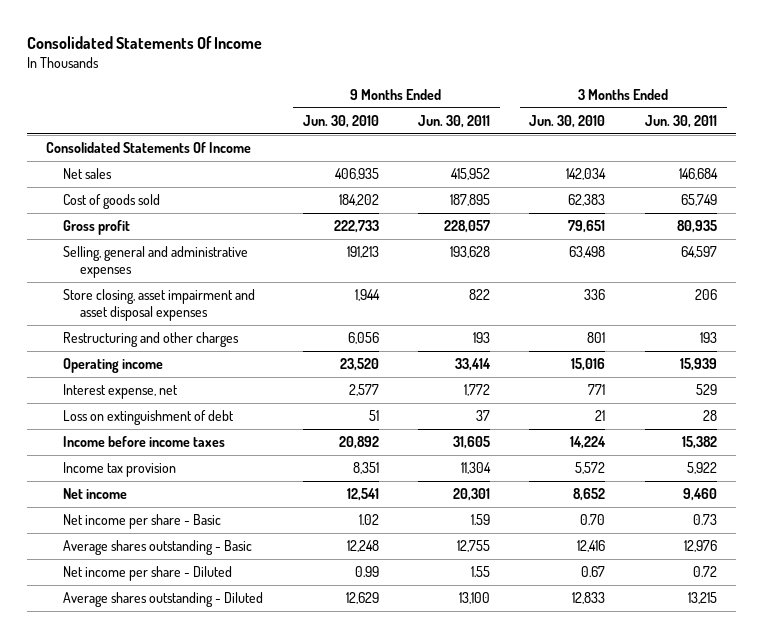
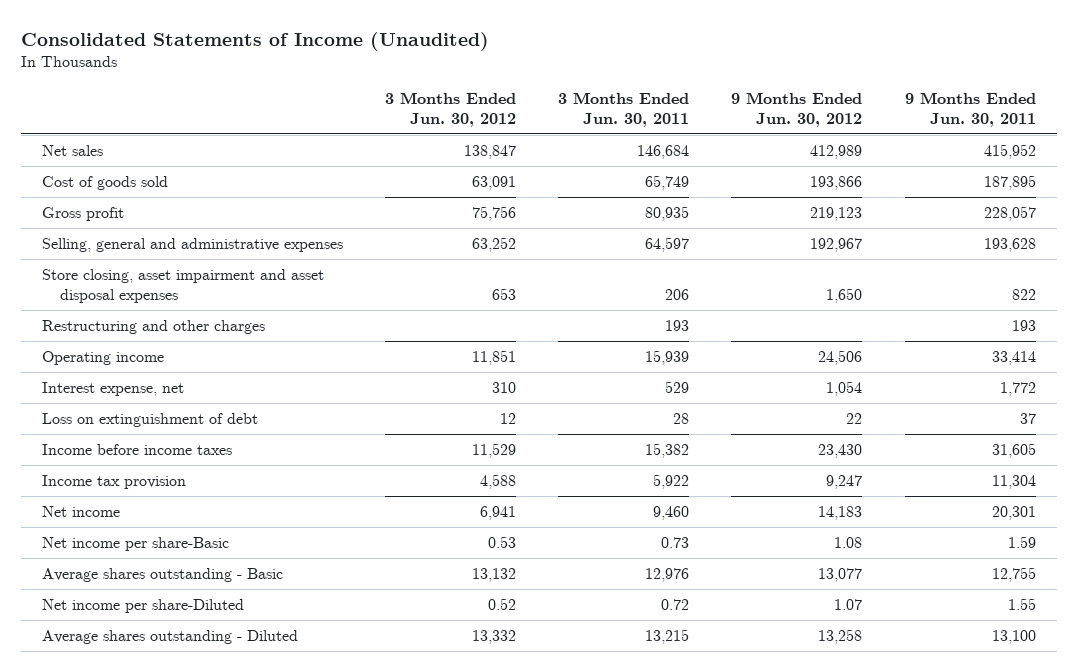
- Consolidated Statements Of Income
+ Consolidated Statements of Income (Unaudited)
- | 9 Months Ended Jun. 30, 2010 | 9 Months Ended Jun. 30, 2011 | 3 Months Ended Jun. 30, 2010 | 3 Months Ended Jun. 30, 2011
+ | 3 Months Ended Jun. 30, 2012 | 3 Months Ended Jun. 30, 2011 | 9 Months Ended Jun. 30, 2012 | 9 Months Ended Jun. 30, 2011
- Consolidated Statements Of Income
- Net income per share - Basic | 1.02 | 1.59 | 0.70 | 0.73
+ Net income per share-Basic | 0.53 | 0.73 | 1.08 | 1.59
- Net income per share - Diluted | 0.99 | 1.55 | 0.67 | 0.72
+ Net income per share-Diluted | 0.52 | 0.72 | 1.07 | 1.55

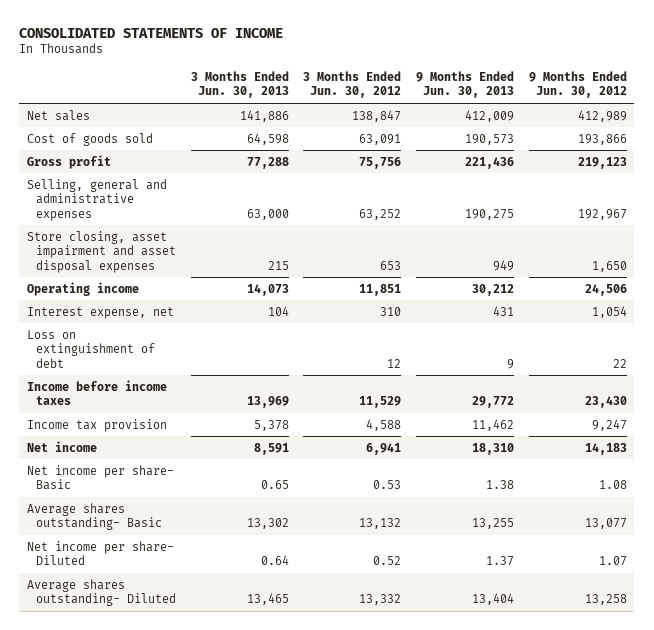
- Consolidated Statements of Income (Unaudited)
+ CONSOLIDATED STATEMENTS OF INCOME
- | 3 Months Ended Jun. 30, 2012 | 3 Months Ended Jun. 30, 2011 | 9 Months Ended Jun. 30, 2012 | 9 Months Ended Jun. 30, 2011
+ | 3 Months Ended Jun. 30, 2013 | 3 Months Ended Jun. 30, 2012 | 9 Months Ended Jun. 30, 2013 | 9 Months Ended Jun. 30, 2012
- Restructuring and other charges | | 193 | | 193
- Net income per share-Basic | 0.53 | 0.73 | 1.08 | 1.59
- Average shares outstanding - Basic | 13,132 | 12,976 | 13,077 | 12,755
- Net income per share-Diluted | 0.52 | 0.72 | 1.07 | 1.55
- Average shares outstanding - Diluted | 13,332 | 13,215 | 13,258 | 13,100
+ Net income per share- Basic | 0.65 | 0.53 | 1.38 | 1.08
+ Average shares outstanding- Basic | 13,302 | 13,132 | 13,255 | 13,077
+ Net income per share- Diluted | 0.64 | 0.52 | 1.37 | 1.07
+ Average shares outstanding- Diluted | 13,465 | 13,332 | 13,404 | 13,258

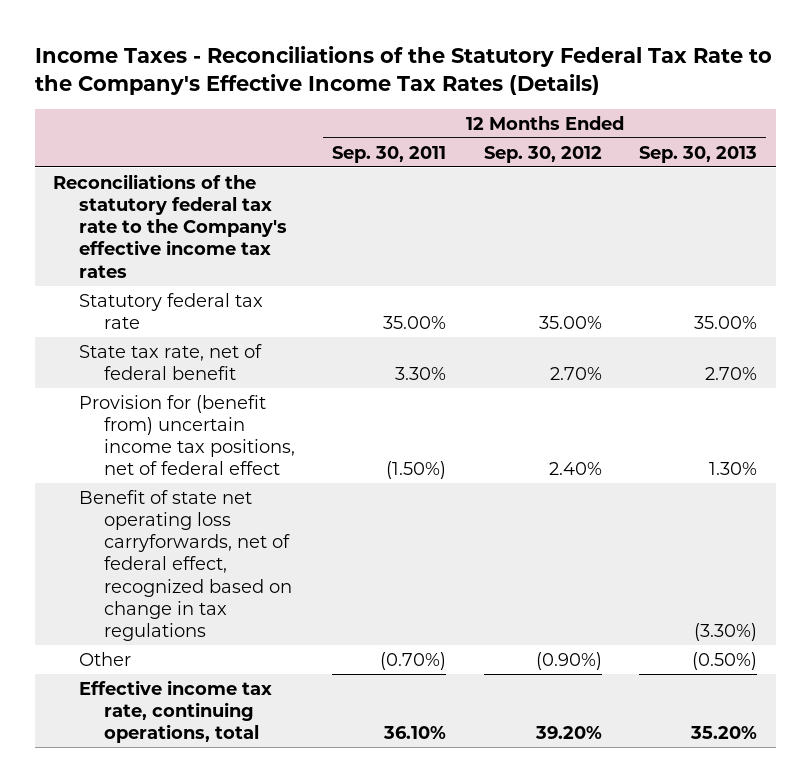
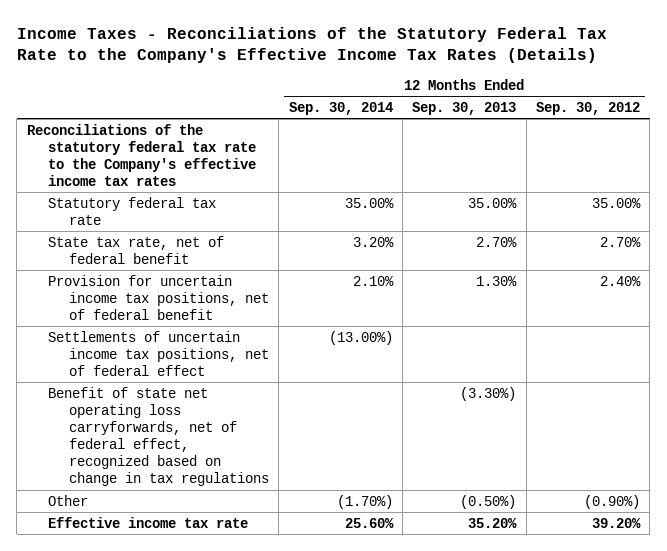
- | 12 Months Ended Sep. 30, 2011 | 12 Months Ended Sep. 30, 2012 | 12 Months Ended Sep. 30, 2013
+ | 12 Months Ended Sep. 30, 2014 | 12 Months Ended Sep. 30, 2013 | 12 Months Ended Sep. 30, 2012
- Provision for (benefit from) uncertain income tax positions, net of federal effect | (1.50%) | 2.40% | 1.30%
+ Provision for uncertain income tax positions, net of federal benefit | 2.10% | 1.30% | 2.40%
+ Settlements of uncertain income tax positions, net of federal effect | (13.00%) | |
- Effective income tax rate, continuing operations, total | 36.10% | 39.20% | 35.20%
+ Effective income tax rate | 25.60% | 35.20% | 39.20%

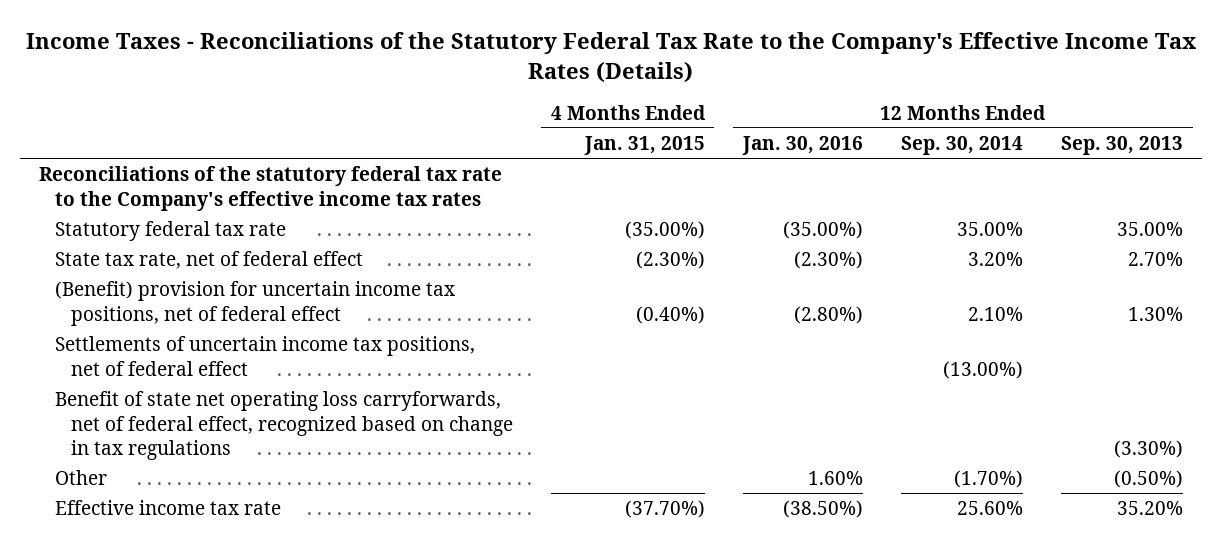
- | 12 Months Ended Sep. 30, 2014 | 12 Months Ended Sep. 30, 2013 | 12 Months Ended Sep. 30, 2012
+ | 4 Months Ended Jan. 31, 2015 | 12 Months Ended Jan. 30, 2016 | 12 Months Ended Sep. 30, 2014 | 12 Months Ended Sep. 30, 2013
- State tax rate, net of federal benefit | 3.20% | 2.70% | 2.70%
- Provision for uncertain income tax positions, net of federal benefit | 2.10% | 1.30% | 2.40%
+ State tax rate, net of federal effect | (2.30%) | (2.30%) | 3.20% | 2.70%
+ (Benefit) provision for uncertain income tax positions, net of federal effect | (0.40%) | (2.80%) | 2.10% | 1.30%

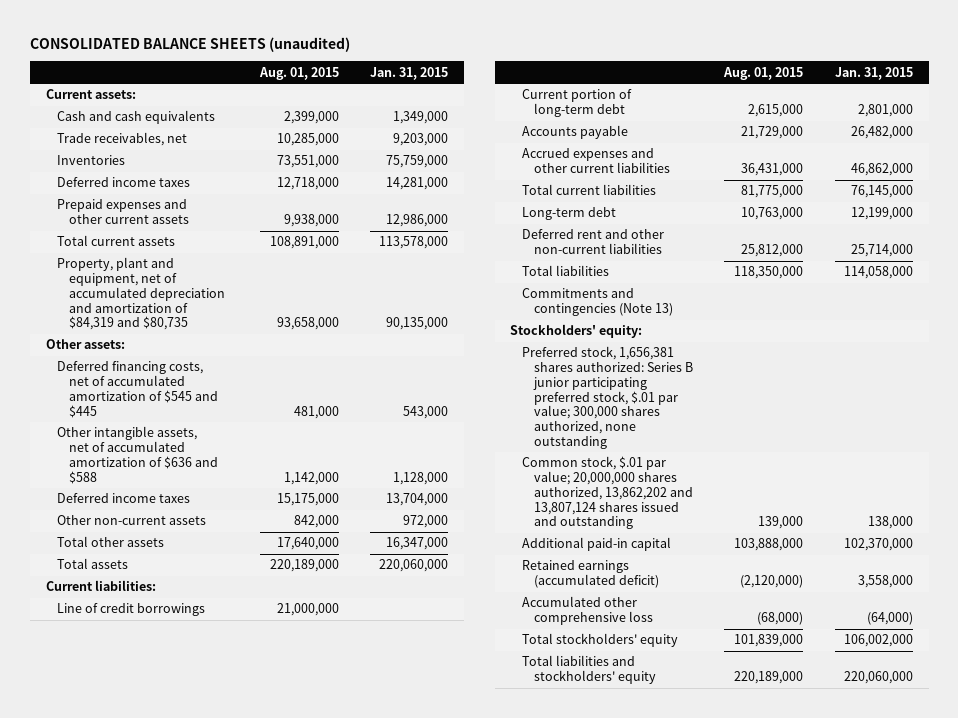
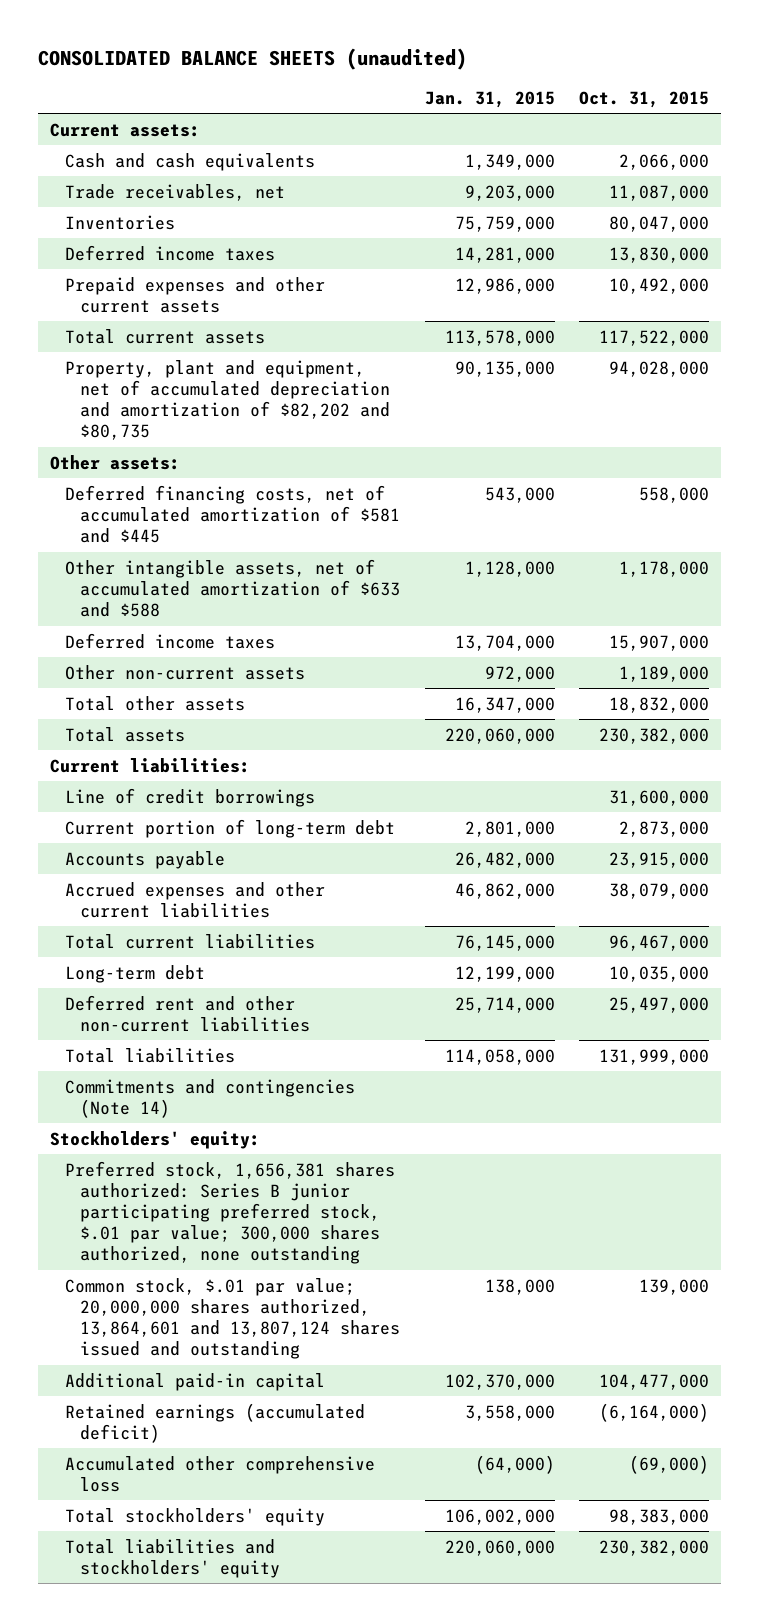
- | Aug. 01, 2015 | Jan. 31, 2015
+ | Jan. 31, 2015 | Oct. 31, 2015
- Property, plant and equipment, net of accumulated depreciation and amortization of $84,319 and $80,735 | 93,658,000 | 90,135,000
+ Property, plant and equipment, net of accumulated depreciation and amortization of $82,202 and $80,735 | 90,135,000 | 94,028,000
- Deferred financing costs, net of accumulated amortization of $545 and $445 | 481,000 | 543,000
- Other intangible assets, net of accumulated amortization of $636 and $588 | 1,142,000 | 1,128,000
+ Deferred financing costs, net of accumulated amortization of $581 and $445 | 543,000 | 558,000
+ Other intangible assets, net of accumulated amortization of $633 and $588 | 1,128,000 | 1,178,000
- Commitments and contingencies (Note 13)
+ Commitments and contingencies (Note 14)
- Common stock, $.01 par value; 20,000,000 shares authorized, 13,862,202 and 13,807,124 shares issued and outstanding | 139,000 | 138,000
+ Common stock, $.01 par value; 20,000,000 shares authorized, 13,864,601 and 13,807,124 shares issued and outstanding | 138,000 | 139,000

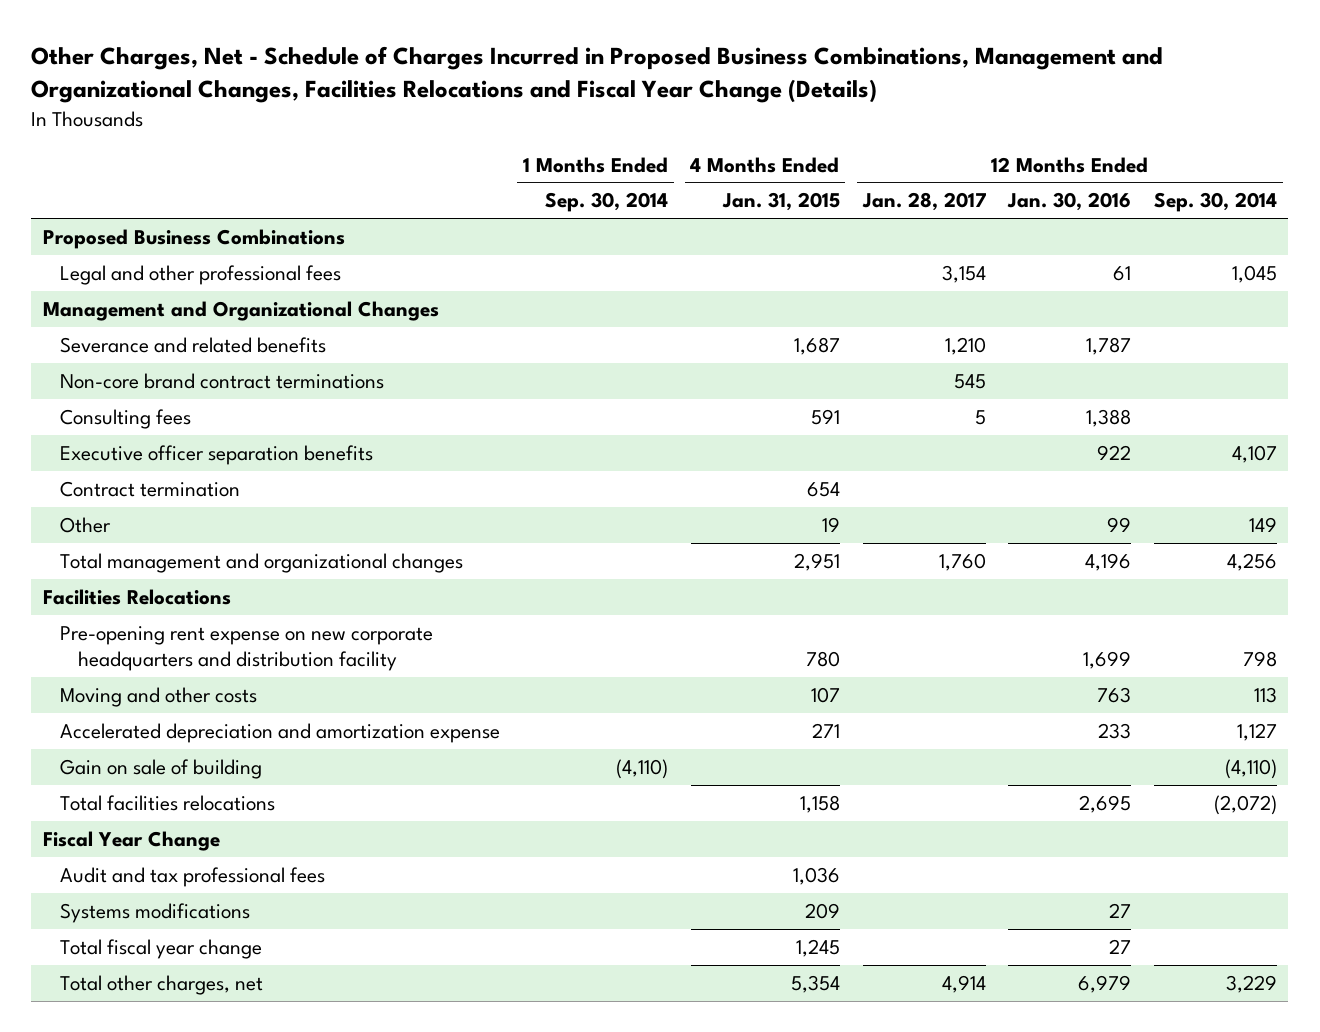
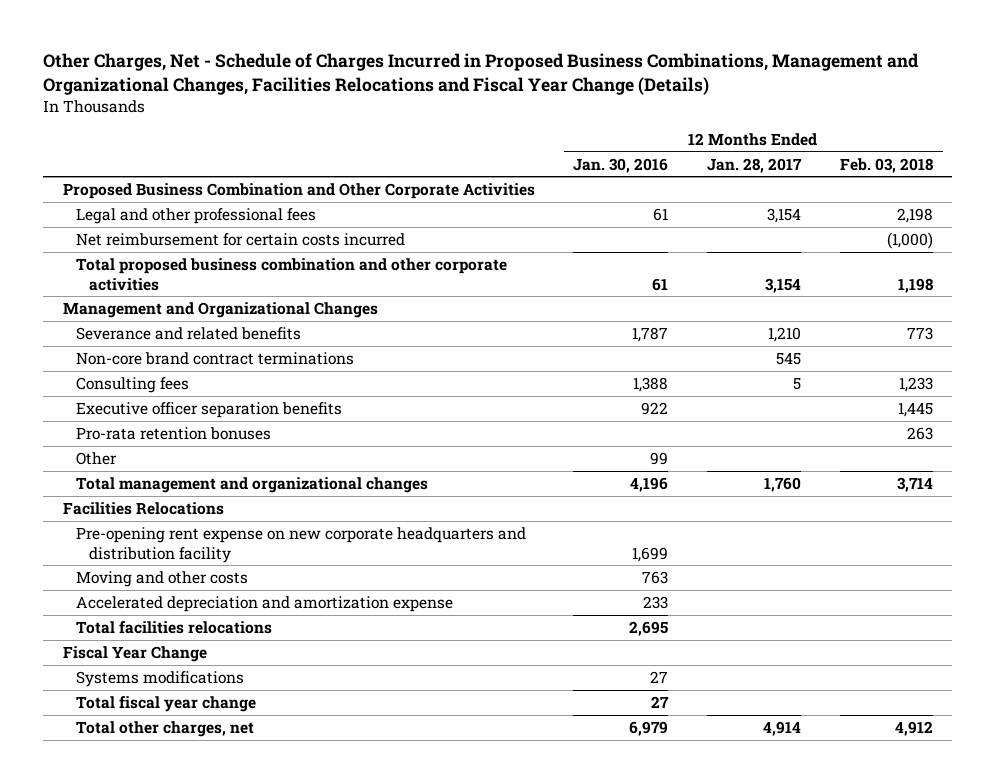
- | 1 Months Ended Sep. 30, 2014 | 4 Months Ended Jan. 31, 2015 | 12 Months Ended Jan. 28, 2017 | 12 Months Ended Jan. 30, 2016 | 12 Months Ended Sep. 30, 2014
+ | 12 Months Ended Jan. 30, 2016 | 12 Months Ended Jan. 28, 2017 | 12 Months Ended Feb. 03, 2018
- Proposed Business Combinations
+ Proposed Business Combination and Other Corporate Activities
+ Net reimbursement for certain costs incurred | | | (1,000)
+ Total proposed business combination and other corporate activities | 61 | 3,154 | 1,198
- Contract termination | | 654 | | |
+ Pro-rata retention bonuses | | | 263
- Gain on sale of building | (4,110) | | | | (4,110)
- Audit and tax professional fees | | 1,036 | | |

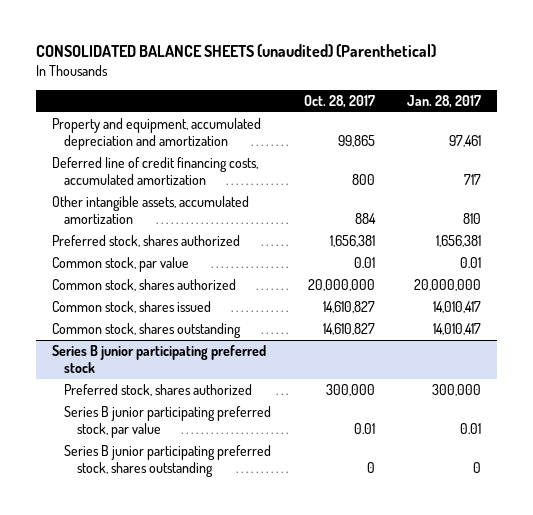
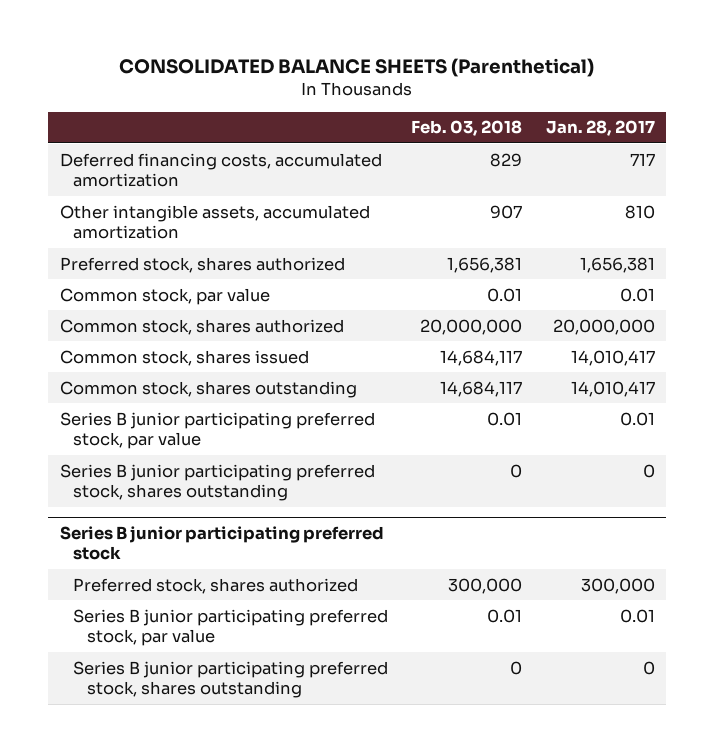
- CONSOLIDATED BALANCE SHEETS (unaudited) (Parenthetical)
+ CONSOLIDATED BALANCE SHEETS (Parenthetical)
- | Oct. 28, 2017 | Jan. 28, 2017
+ | Feb. 03, 2018 | Jan. 28, 2017
- Property and equipment, accumulated depreciation and amortization | 99,865 | 97,461
- Deferred line of credit financing costs, accumulated amortization | 800 | 717
+ Deferred financing costs, accumulated amortization | 829 | 717
+ Series B junior participating preferred stock, par value | 0.01 | 0.01
+ Series B junior participating preferred stock, shares outstanding | 0 | 0

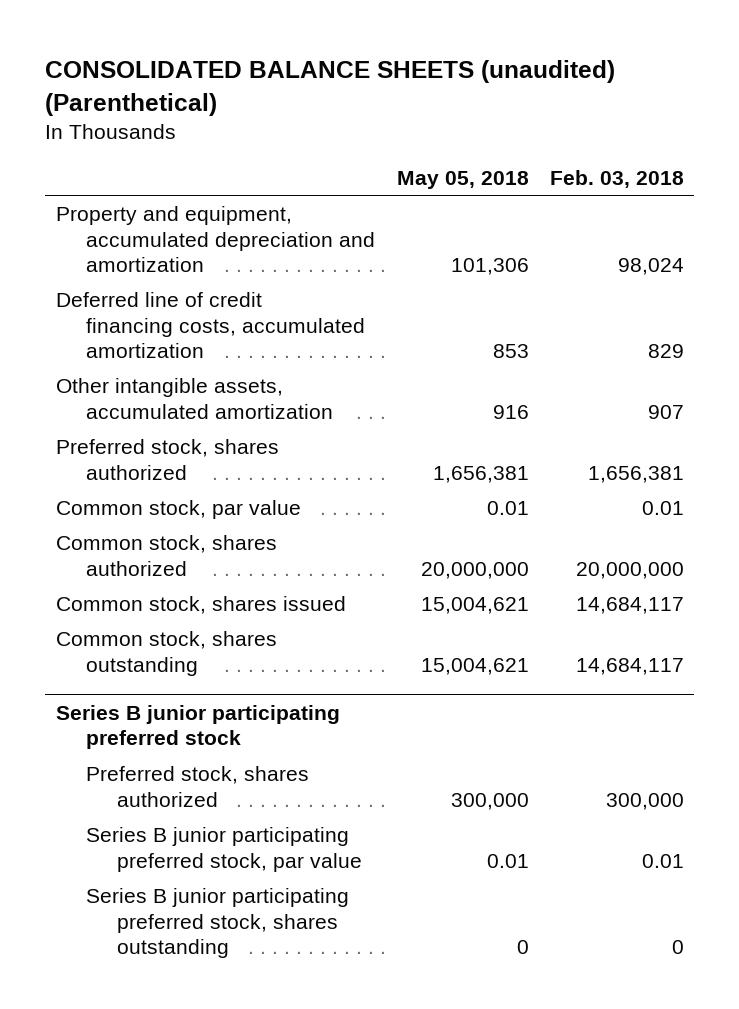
- CONSOLIDATED BALANCE SHEETS (Parenthetical)
+ CONSOLIDATED BALANCE SHEETS (unaudited) (Parenthetical)
- | Feb. 03, 2018 | Jan. 28, 2017
+ | May 05, 2018 | Feb. 03, 2018
- Deferred financing costs, accumulated amortization | 829 | 717
+ Property and equipment, accumulated depreciation and amortization | 101,306 | 98,024
+ Deferred line of credit financing costs, accumulated amortization | 853 | 829
- Series B junior participating preferred stock, par value | 0.01 | 0.01
- Series B junior participating preferred stock, shares outstanding | 0 | 0

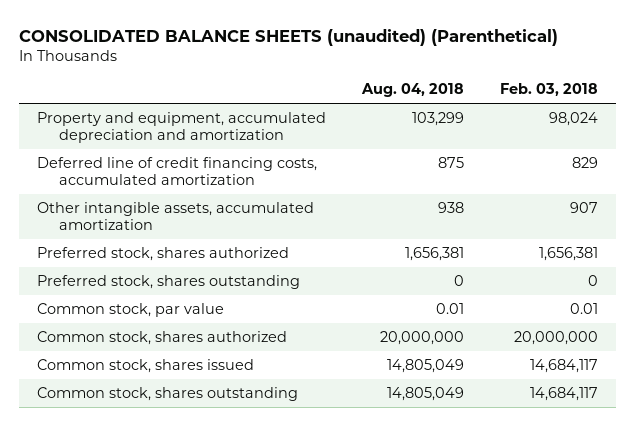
- | May 05, 2018 | Feb. 03, 2018
+ | Aug. 04, 2018 | Feb. 03, 2018
+ Preferred stock, shares outstanding | 0 | 0
- Series B junior participating preferred stock
- Preferred stock, shares authorized | 300,000 | 300,000
- Series B junior participating preferred stock, par value | 0.01 | 0.01
- Series B junior participating preferred stock, shares outstanding | 0 | 0

